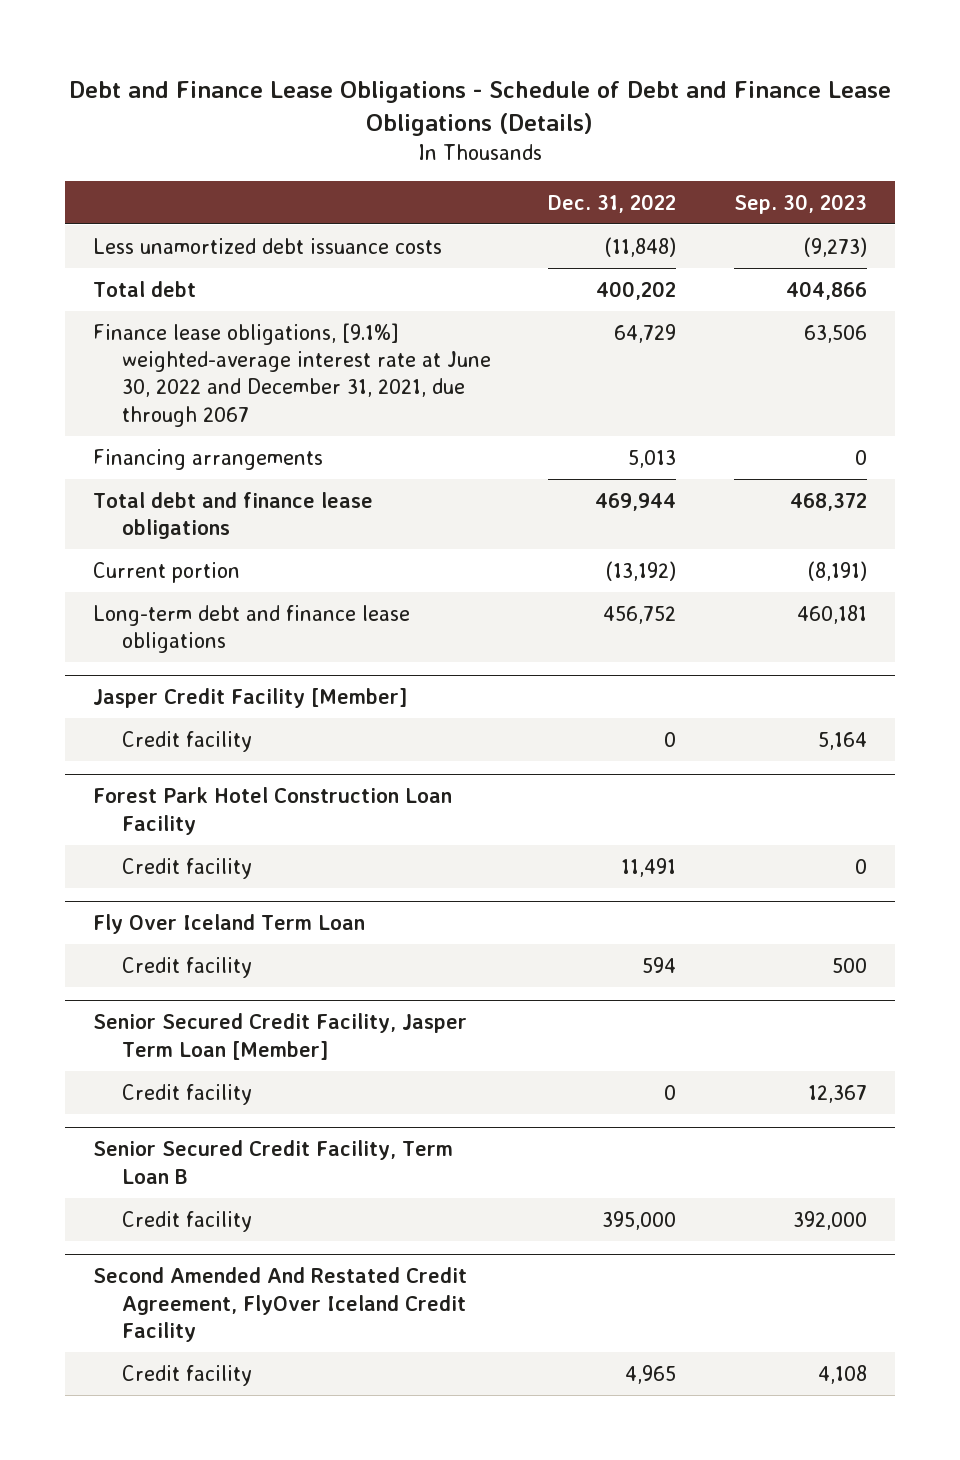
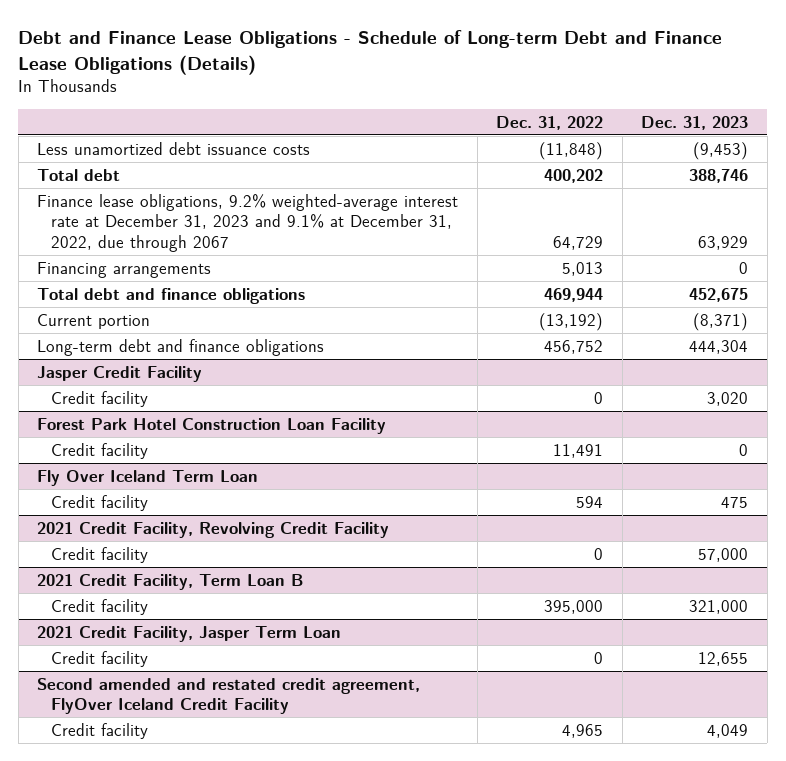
- Debt and Finance Lease Obligations - Schedule of Debt and Finance Lease Obligations (Details)
+ Debt and Finance Lease Obligations - Schedule of Long-term Debt and Finance Lease Obligations (Details)
- | Dec. 31, 2022 | Sep. 30, 2023
+ | Dec. 31, 2022 | Dec. 31, 2023
- Finance lease obligations, [9.1%] weighted-average interest rate at June 30, 2022 and December 31, 2021, due through 2067 | 64,729 | 63,506
+ Finance lease obligations, 9.2% weighted-average interest rate at December 31, 2023 and 9.1% at December 31, 2022, due through 2067 | 64,729 | 63,929
- Total debt and finance lease obligations | 469,944 | 468,372
+ Total debt and finance obligations | 469,944 | 452,675
- Long-term debt and finance lease obligations | 456,752 | 460,181
- Jasper Credit Facility [Member]
+ Long-term debt and finance obligations | 456,752 | 444,304
+ Jasper Credit Facility
- Senior Secured Credit Facility, Jasper Term Loan [Member]
+ 2021 Credit Facility, Revolving Credit Facility
- Senior Secured Credit Facility, Term Loan B
+ 2021 Credit Facility, Term Loan B
- Second Amended And Restated Credit Agreement, FlyOver Iceland Credit Facility
+ 2021 Credit Facility, Jasper Term Loan
+ Credit facility | 0 | 12,655
+ Second amended and restated credit agreement, FlyOver Iceland Credit Facility

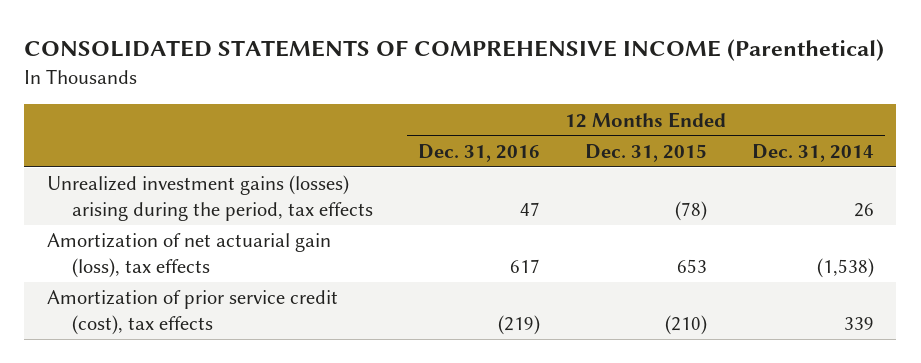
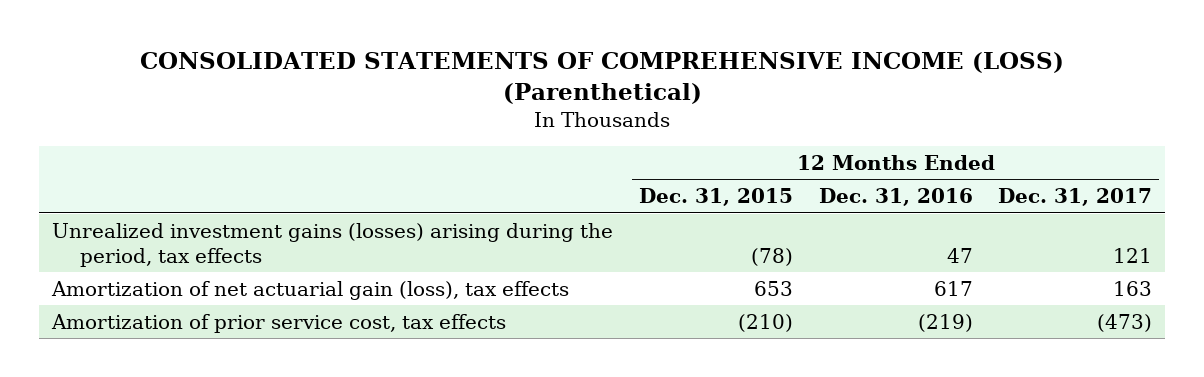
- CONSOLIDATED STATEMENTS OF COMPREHENSIVE INCOME (Parenthetical)
+ CONSOLIDATED STATEMENTS OF COMPREHENSIVE INCOME (LOSS) (Parenthetical)
- | 12 Months Ended Dec. 31, 2016 | 12 Months Ended Dec. 31, 2015 | 12 Months Ended Dec. 31, 2014
+ | 12 Months Ended Dec. 31, 2015 | 12 Months Ended Dec. 31, 2016 | 12 Months Ended Dec. 31, 2017
- Amortization of prior service credit (cost), tax effects | (219) | (210) | 339
+ Amortization of prior service cost, tax effects | (210) | (219) | (473)

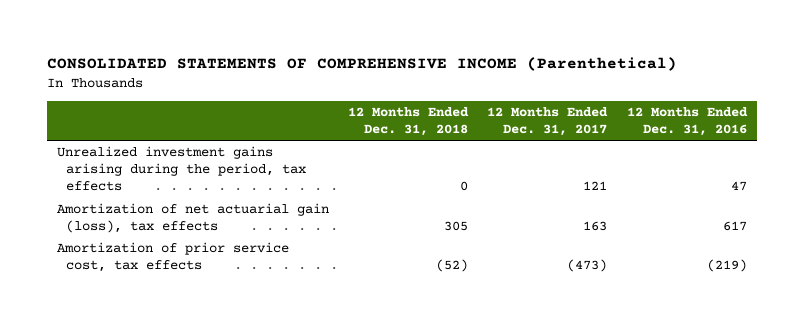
- CONSOLIDATED STATEMENTS OF COMPREHENSIVE INCOME (LOSS) (Parenthetical)
+ CONSOLIDATED STATEMENTS OF COMPREHENSIVE INCOME (Parenthetical)
- | 12 Months Ended Dec. 31, 2015 | 12 Months Ended Dec. 31, 2016 | 12 Months Ended Dec. 31, 2017
+ | 12 Months Ended Dec. 31, 2018 | 12 Months Ended Dec. 31, 2017 | 12 Months Ended Dec. 31, 2016
- Unrealized investment gains (losses) arising during the period, tax effects | (78) | 47 | 121
+ Unrealized investment gains arising during the period, tax effects | 0 | 121 | 47

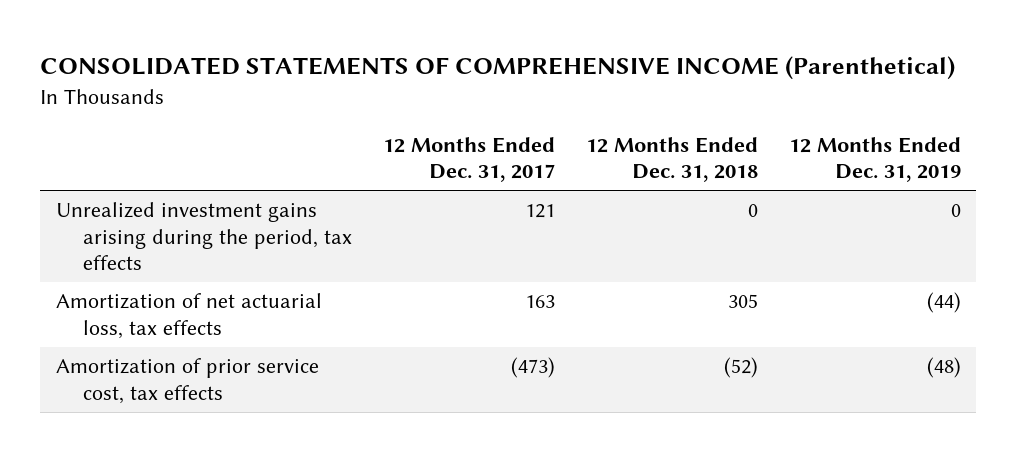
- | 12 Months Ended Dec. 31, 2018 | 12 Months Ended Dec. 31, 2017 | 12 Months Ended Dec. 31, 2016
+ | 12 Months Ended Dec. 31, 2017 | 12 Months Ended Dec. 31, 2018 | 12 Months Ended Dec. 31, 2019
- Amortization of net actuarial gain (loss), tax effects | 305 | 163 | 617
+ Amortization of net actuarial loss, tax effects | 163 | 305 | (44)

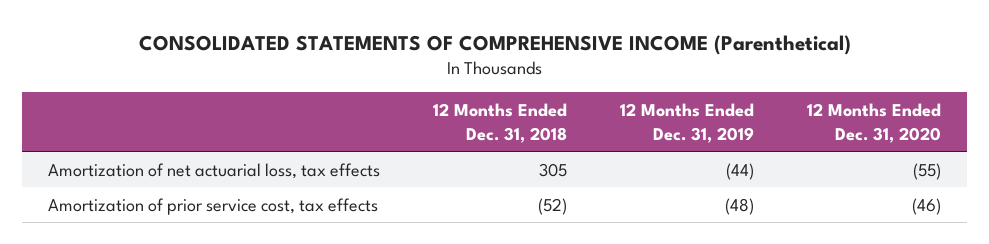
- | 12 Months Ended Dec. 31, 2017 | 12 Months Ended Dec. 31, 2018 | 12 Months Ended Dec. 31, 2019
+ | 12 Months Ended Dec. 31, 2018 | 12 Months Ended Dec. 31, 2019 | 12 Months Ended Dec. 31, 2020
- Unrealized investment gains arising during the period, tax effects | 121 | 0 | 0

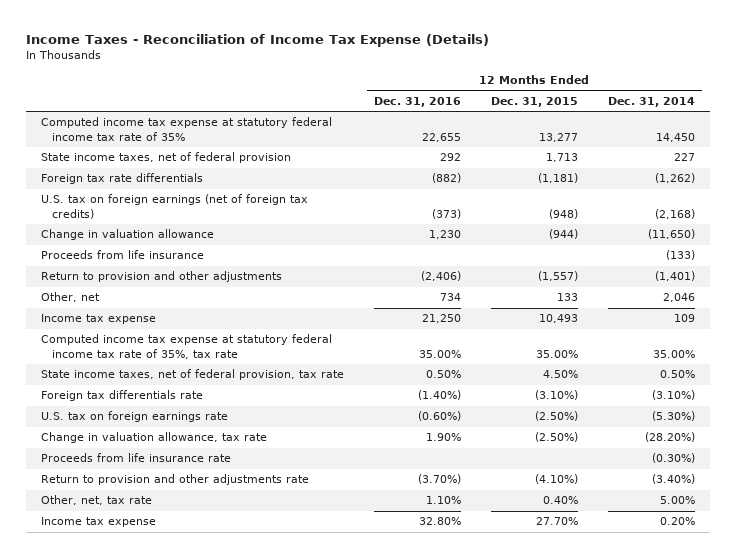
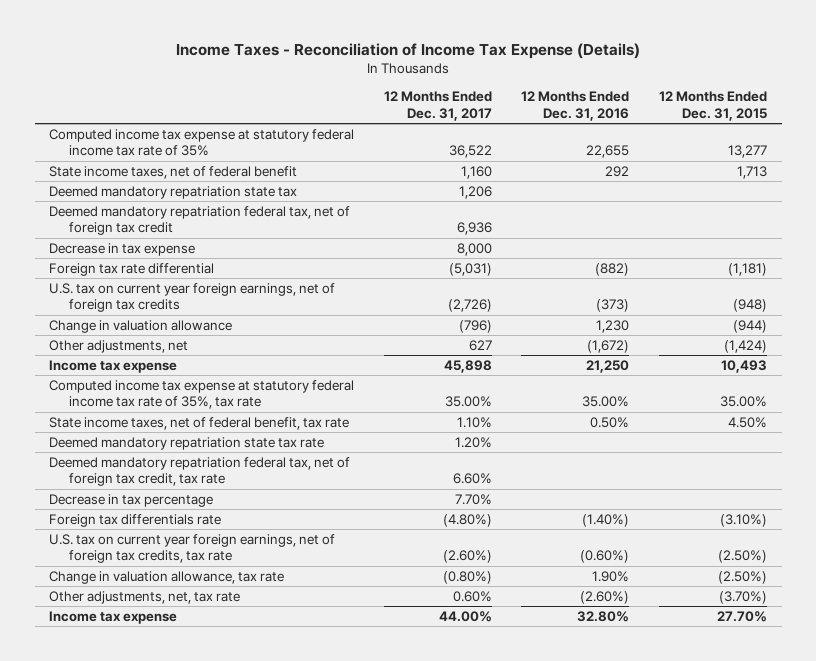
- | 12 Months Ended Dec. 31, 2016 | 12 Months Ended Dec. 31, 2015 | 12 Months Ended Dec. 31, 2014
+ | 12 Months Ended Dec. 31, 2017 | 12 Months Ended Dec. 31, 2016 | 12 Months Ended Dec. 31, 2015
- State income taxes, net of federal provision | 292 | 1,713 | 227
- Foreign tax rate differentials | (882) | (1,181) | (1,262)
- U.S. tax on foreign earnings (net of foreign tax credits) | (373) | (948) | (2,168)
+ State income taxes, net of federal benefit | 1,160 | 292 | 1,713
+ Deemed mandatory repatriation state tax | 1,206 | |
+ Deemed mandatory repatriation federal tax, net of foreign tax credit | 6,936 | |
+ Decrease in tax expense | 8,000 | |
+ Foreign tax rate differential | (5,031) | (882) | (1,181)
+ U.S. tax on current year foreign earnings, net of foreign tax credits | (2,726) | (373) | (948)
- Proceeds from life insurance | | | (133)
- Return to provision and other adjustments | (2,406) | (1,557) | (1,401)
- Other, net | 734 | 133 | 2,046
+ Other adjustments, net | 627 | (1,672) | (1,424)
- State income taxes, net of federal provision, tax rate | 0.50% | 4.50% | 0.50%
+ State income taxes, net of federal benefit, tax rate | 1.10% | 0.50% | 4.50%
+ Deemed mandatory repatriation state tax rate | 1.20% | |
+ Deemed mandatory repatriation federal tax, net of foreign tax credit, tax rate | 6.60% | |
+ Decrease in tax percentage | 7.70% | |
- U.S. tax on foreign earnings rate | (0.60%) | (2.50%) | (5.30%)
+ U.S. tax on current year foreign earnings, net of foreign tax credits, tax rate | (2.60%) | (0.60%) | (2.50%)
- Proceeds from life insurance rate | | | (0.30%)
- Return to provision and other adjustments rate | (3.70%) | (4.10%) | (3.40%)
- Other, net, tax rate | 1.10% | 0.40% | 5.00%
+ Other adjustments, net, tax rate | 0.60% | (2.60%) | (3.70%)

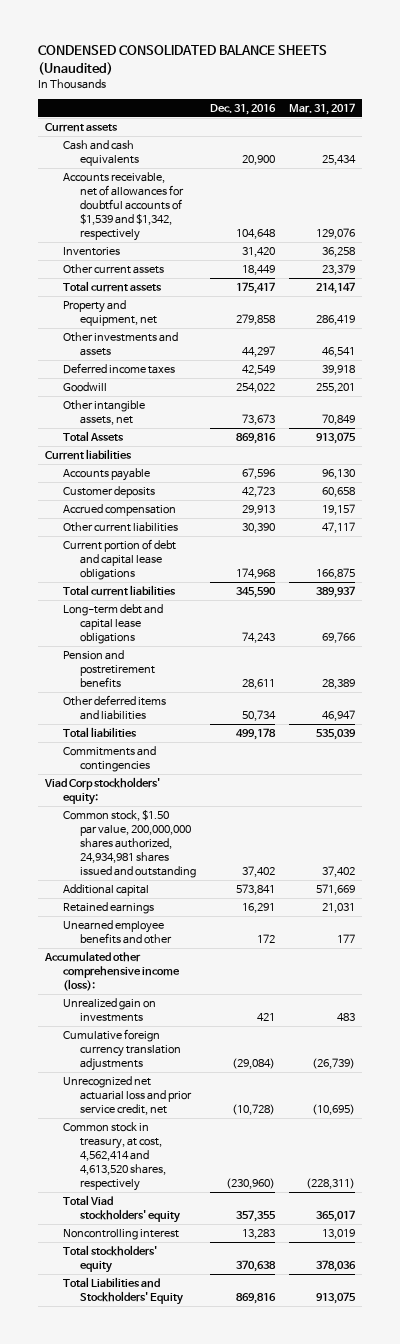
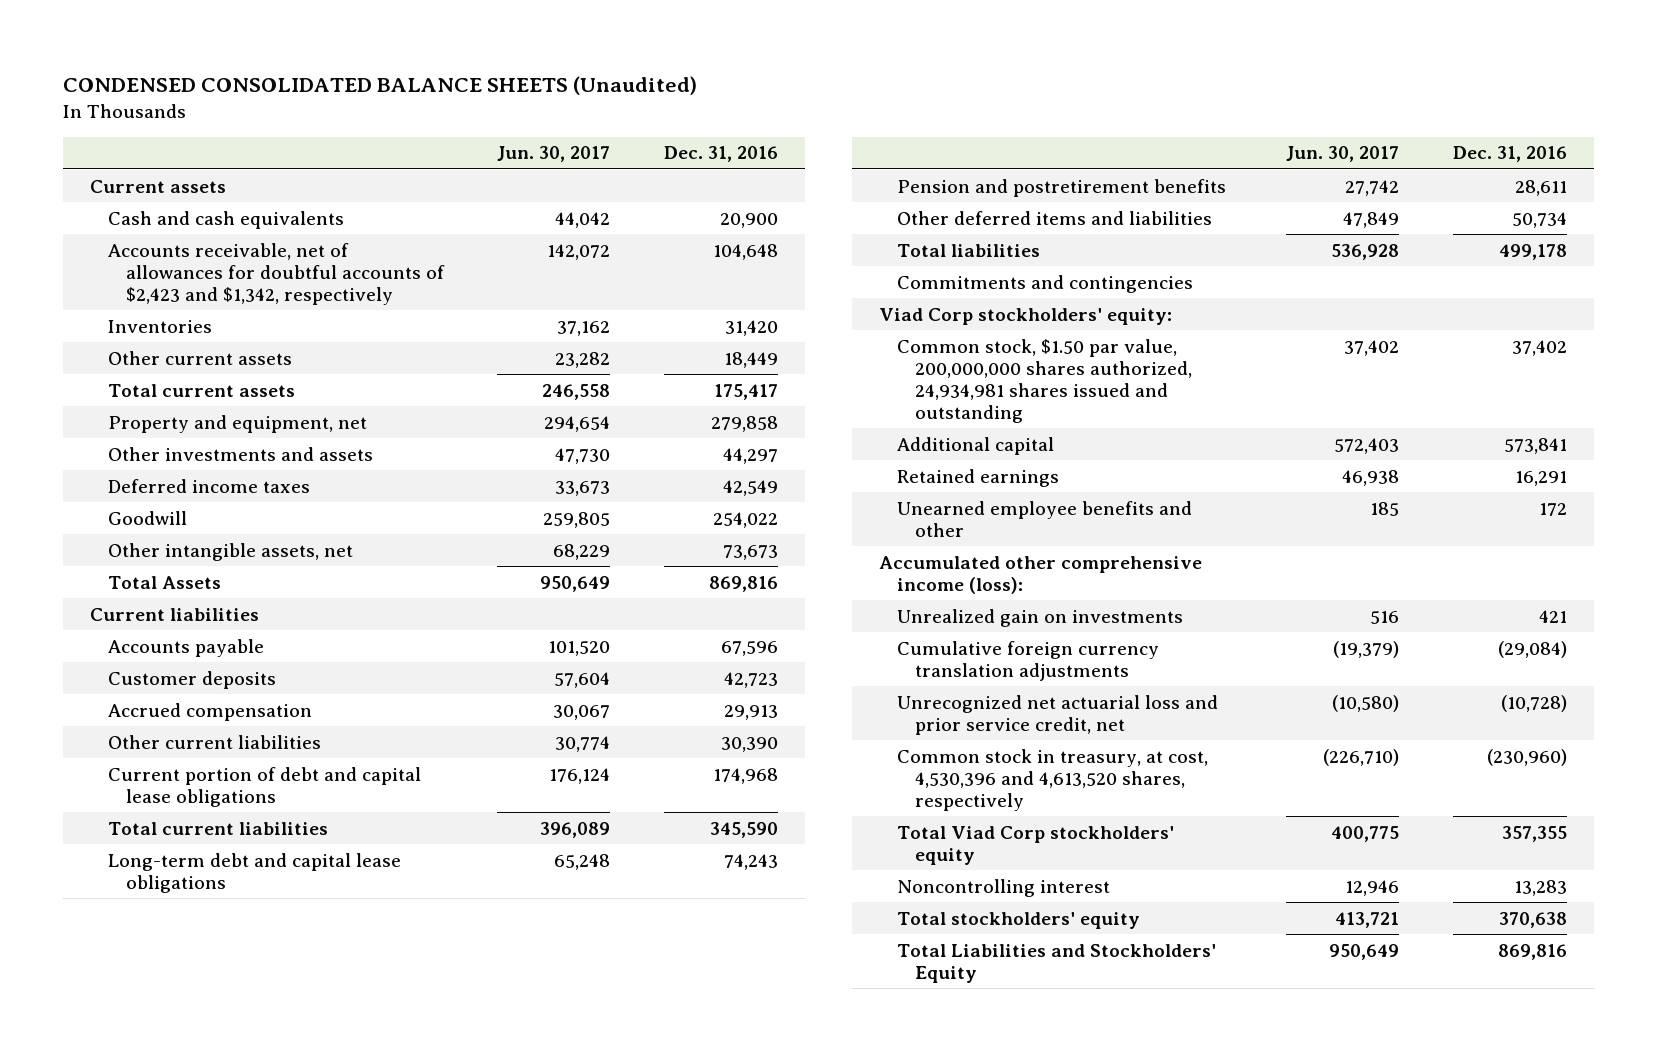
- | Dec. 31, 2016 | Mar. 31, 2017
+ | Jun. 30, 2017 | Dec. 31, 2016
- Accounts receivable, net of allowances for doubtful accounts of $1,539 and $1,342, respectively | 104,648 | 129,076
+ Accounts receivable, net of allowances for doubtful accounts of $2,423 and $1,342, respectively | 142,072 | 104,648
- Common stock in treasury, at cost, 4,562,414 and 4,613,520 shares, respectively | (230,960) | (228,311)
- Total Viad stockholders' equity | 357,355 | 365,017
+ Common stock in treasury, at cost, 4,530,396 and 4,613,520 shares, respectively | (226,710) | (230,960)
+ Total Viad Corp stockholders' equity | 400,775 | 357,355

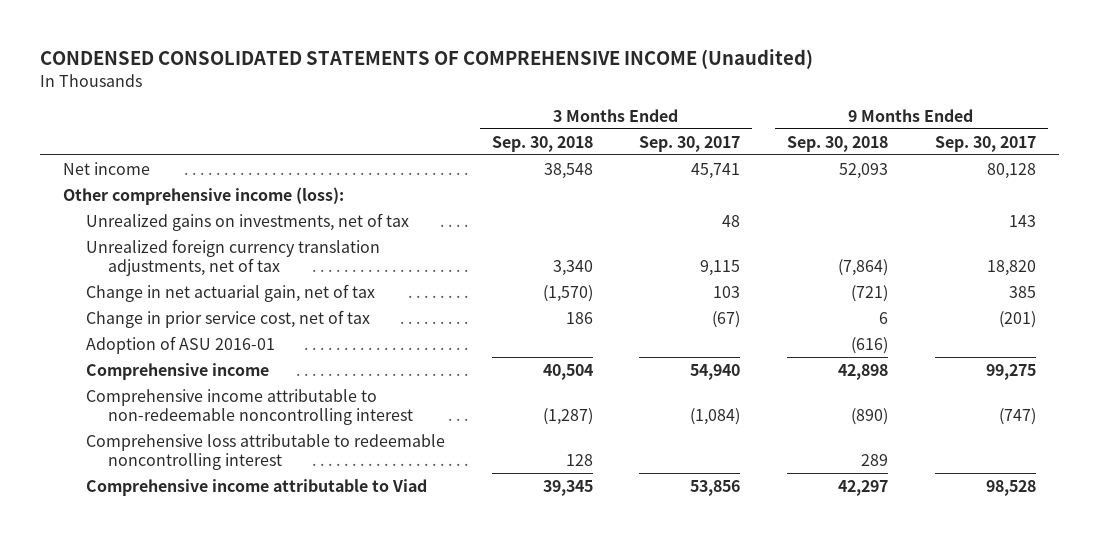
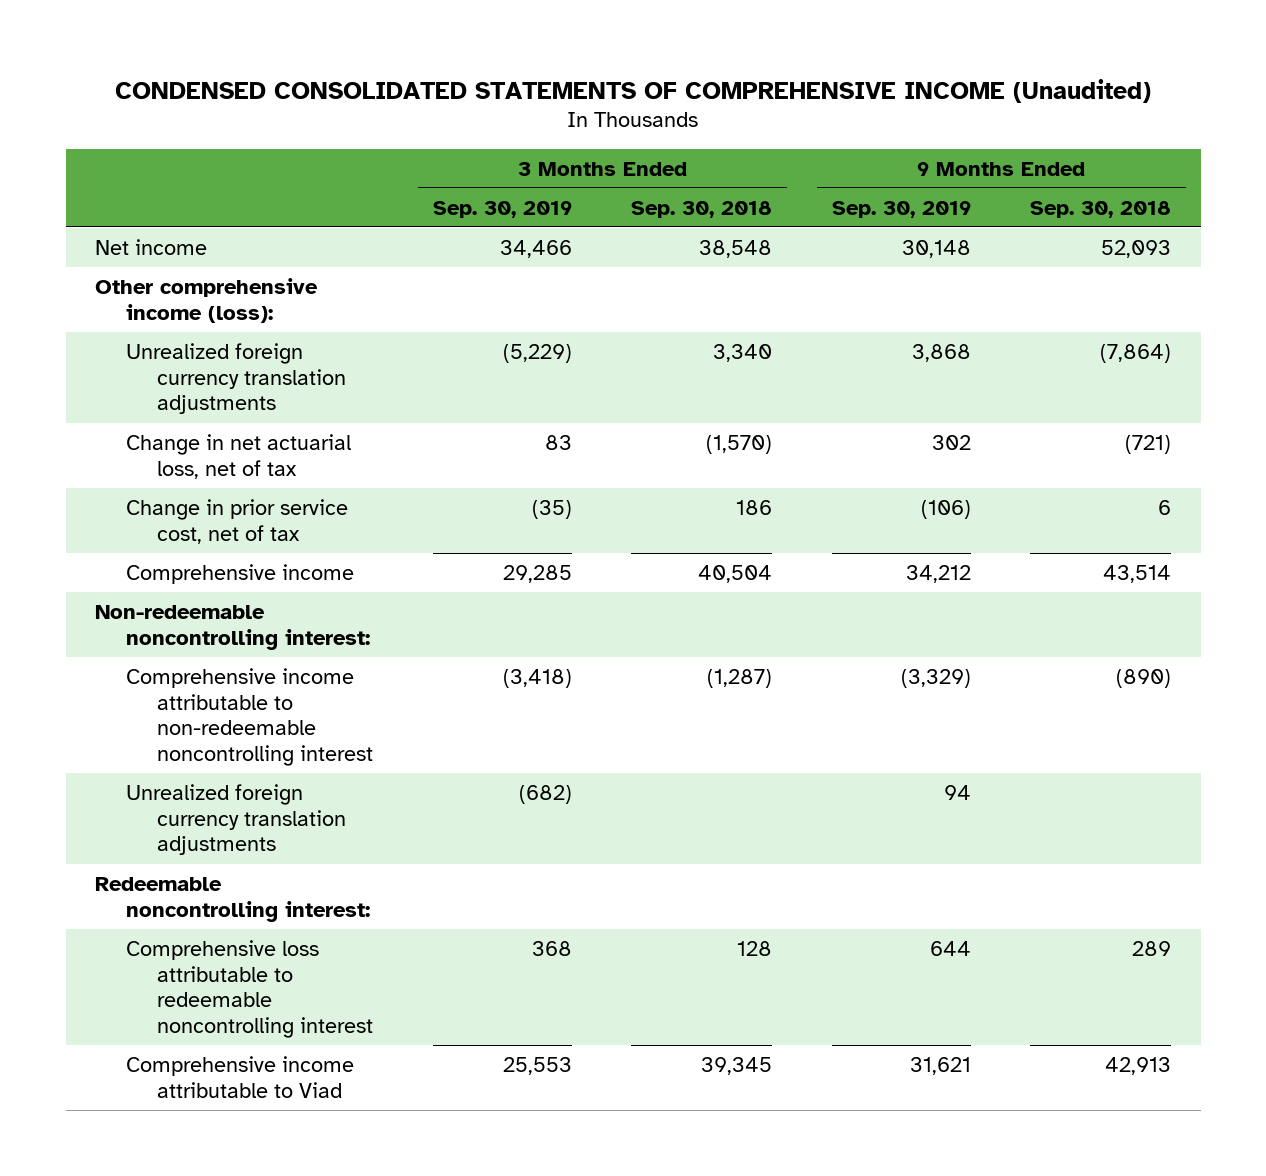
- | 3 Months Ended Sep. 30, 2018 | 3 Months Ended Sep. 30, 2017 | 9 Months Ended Sep. 30, 2018 | 9 Months Ended Sep. 30, 2017
+ | 3 Months Ended Sep. 30, 2019 | 3 Months Ended Sep. 30, 2018 | 9 Months Ended Sep. 30, 2019 | 9 Months Ended Sep. 30, 2018
- Unrealized gains on investments, net of tax | | 48 | | 143
- Unrealized foreign currency translation adjustments, net of tax | 3,340 | 9,115 | (7,864) | 18,820
- Change in net actuarial gain, net of tax | (1,570) | 103 | (721) | 385
+ Unrealized foreign currency translation adjustments | (5,229) | 3,340 | 3,868 | (7,864)
+ Change in net actuarial loss, net of tax | 83 | (1,570) | 302 | (721)
- Adoption of ASU 2016-01 | | | (616) |
- Comprehensive income | 40,504 | 54,940 | 42,898 | 99,275
+ Comprehensive income | 29,285 | 40,504 | 34,212 | 43,514
+ Non-redeemable noncontrolling interest:
+ Unrealized foreign currency translation adjustments | (682) | | 94 |
+ Redeemable noncontrolling interest:
- Comprehensive income attributable to Viad | 39,345 | 53,856 | 42,297 | 98,528
+ Comprehensive income attributable to Viad | 25,553 | 39,345 | 31,621 | 42,913

